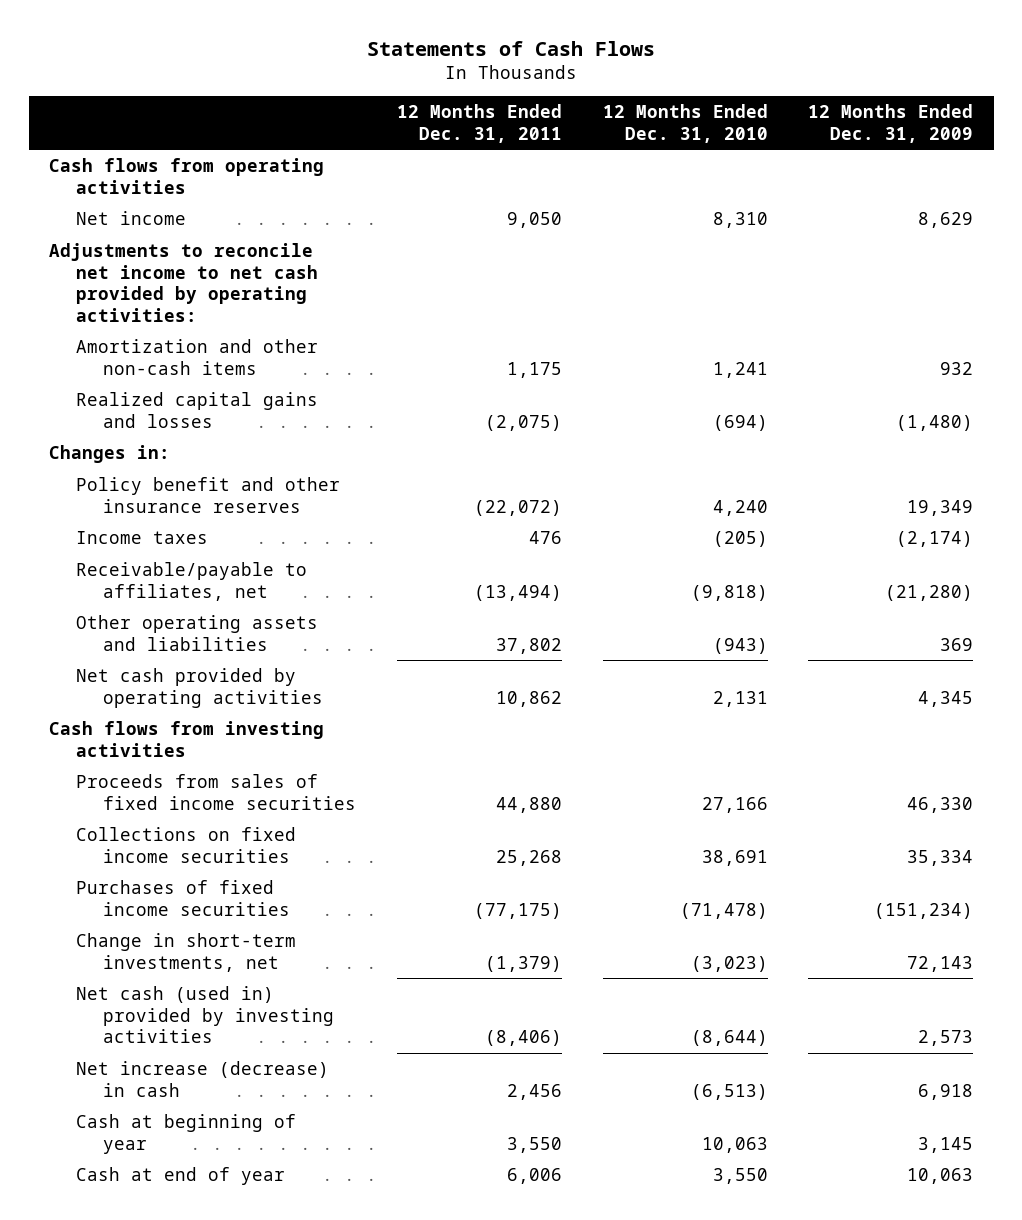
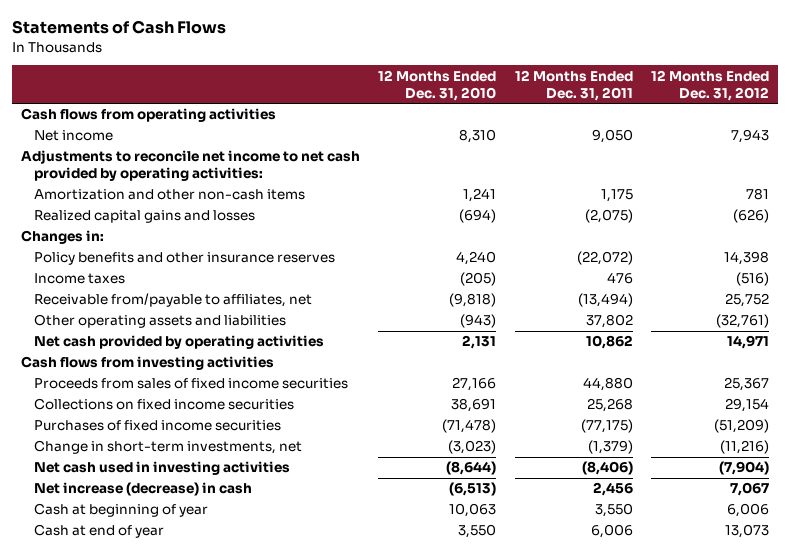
- | 12 Months Ended Dec. 31, 2011 | 12 Months Ended Dec. 31, 2010 | 12 Months Ended Dec. 31, 2009
+ | 12 Months Ended Dec. 31, 2010 | 12 Months Ended Dec. 31, 2011 | 12 Months Ended Dec. 31, 2012
- Policy benefit and other insurance reserves | (22,072) | 4,240 | 19,349
+ Policy benefits and other insurance reserves | 4,240 | (22,072) | 14,398
- Receivable/payable to affiliates, net | (13,494) | (9,818) | (21,280)
+ Receivable from/payable to affiliates, net | (9,818) | (13,494) | 25,752
- Net cash (used in) provided by investing activities | (8,406) | (8,644) | 2,573
+ Net cash used in investing activities | (8,644) | (8,406) | (7,904)

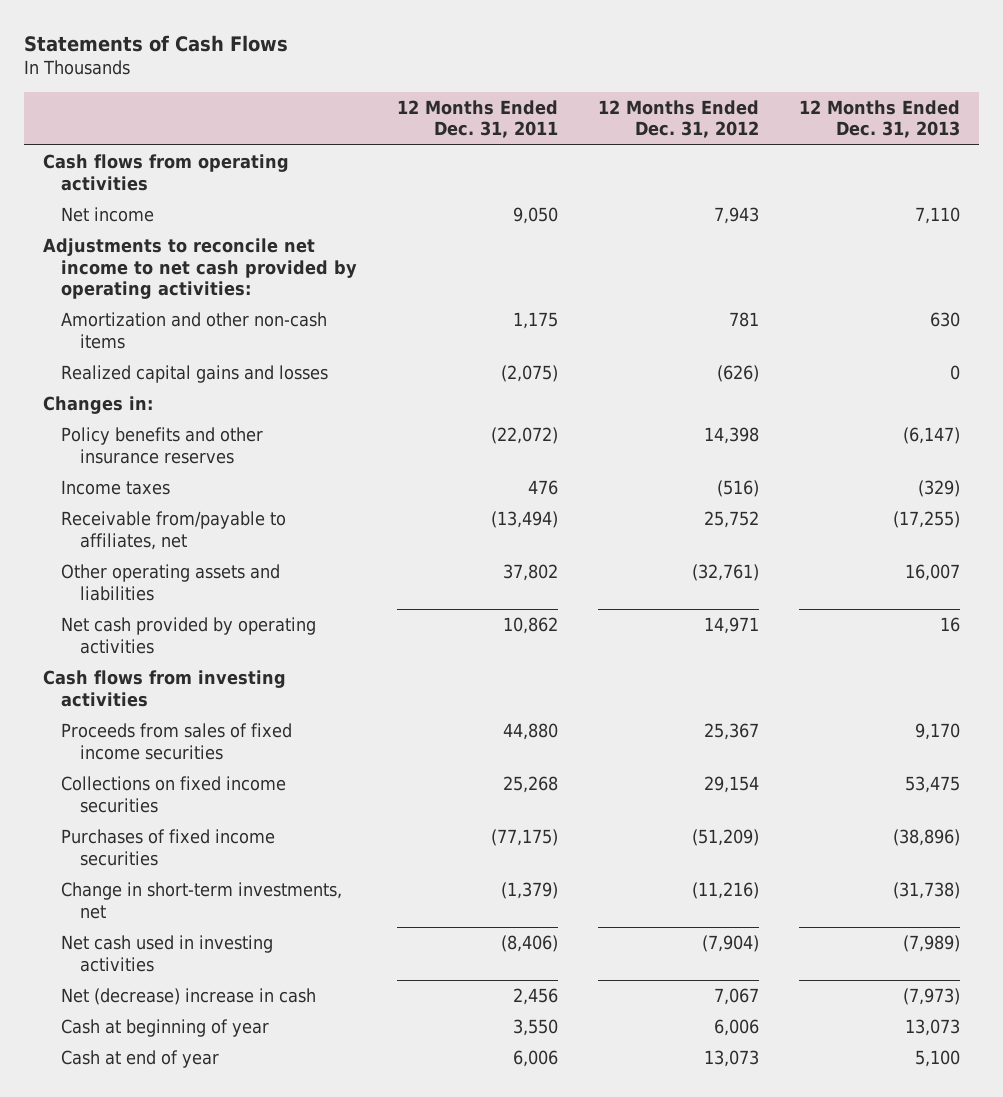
- | 12 Months Ended Dec. 31, 2010 | 12 Months Ended Dec. 31, 2011 | 12 Months Ended Dec. 31, 2012
+ | 12 Months Ended Dec. 31, 2011 | 12 Months Ended Dec. 31, 2012 | 12 Months Ended Dec. 31, 2013
- Net increase (decrease) in cash | (6,513) | 2,456 | 7,067
+ Net (decrease) increase in cash | 2,456 | 7,067 | (7,973)

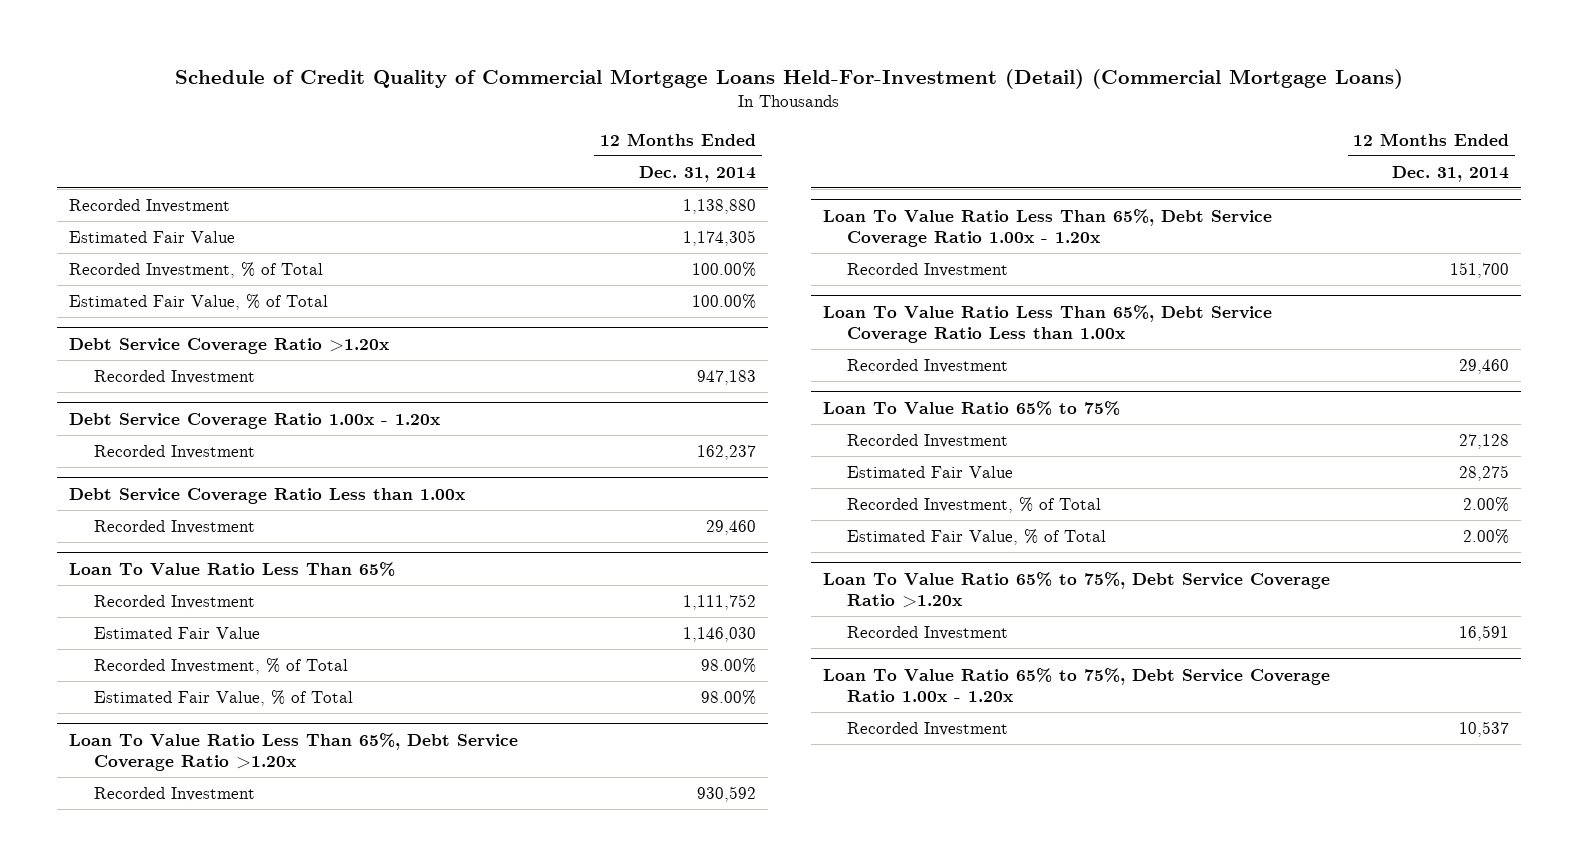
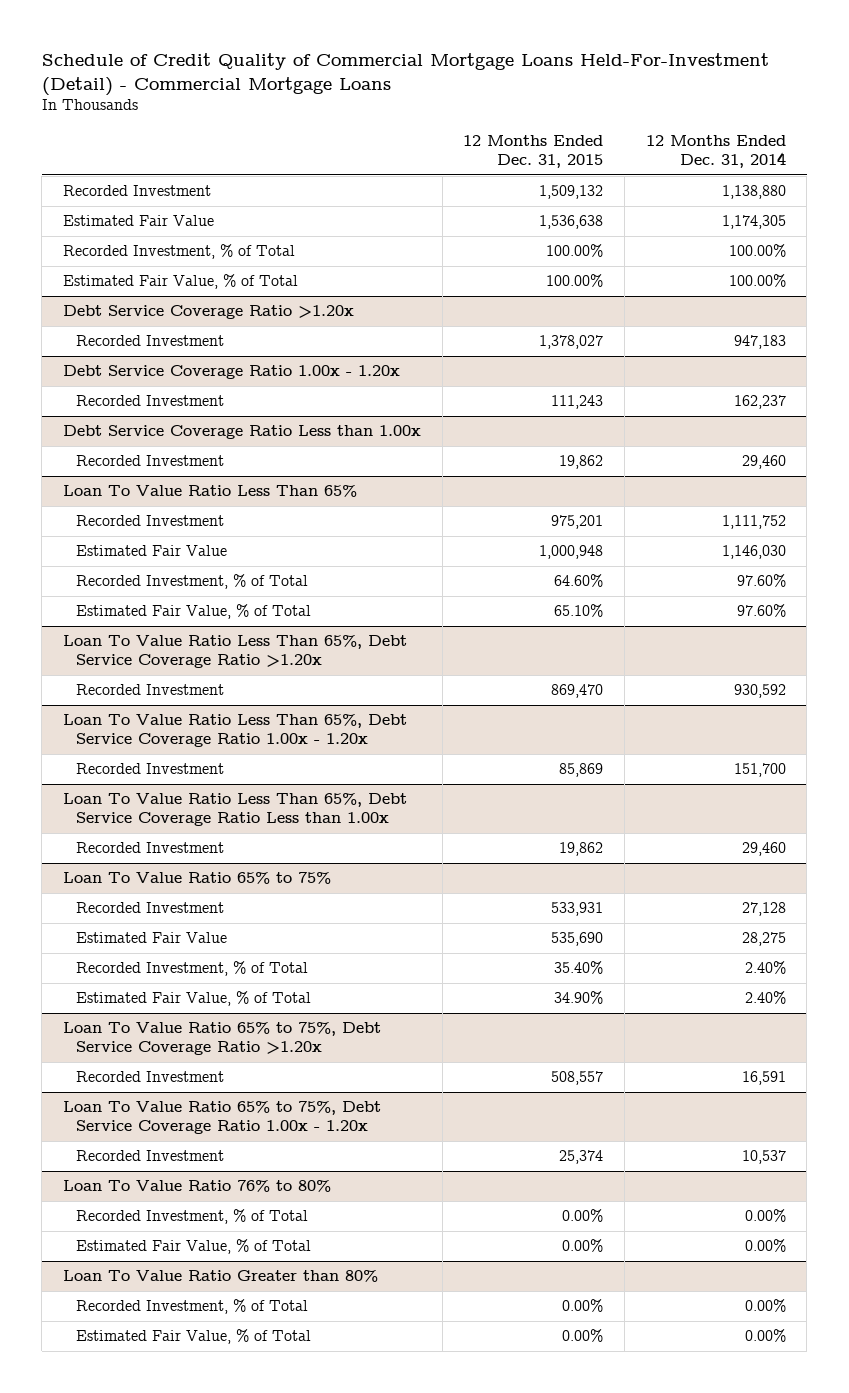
- Schedule of Credit Quality of Commercial Mortgage Loans Held-For-Investment (Detail) (Commercial Mortgage Loans)
+ Schedule of Credit Quality of Commercial Mortgage Loans Held-For-Investment (Detail) - Commercial Mortgage Loans
- | 12 Months Ended Dec. 31, 2014
+ | 12 Months Ended Dec. 31, 2015 | 12 Months Ended Dec. 31, 2014
@ Loan To Value Ratio Less Than 65%
- Recorded Investment, % of Total | 98.00%
- Estimated Fair Value, % of Total | 98.00%
+ Recorded Investment, % of Total | 64.60% | 97.60%
+ Estimated Fair Value, % of Total | 65.10% | 97.60%
@ Loan To Value Ratio 65% to 75%
- Recorded Investment, % of Total | 2.00%
- Estimated Fair Value, % of Total | 2.00%
+ Recorded Investment, % of Total | 35.40% | 2.40%
+ Estimated Fair Value, % of Total | 34.90% | 2.40%
+ Loan To Value Ratio 76% to 80%
+ Recorded Investment, % of Total | 0.00% | 0.00%
+ Estimated Fair Value, % of Total | 0.00% | 0.00%
+ Loan To Value Ratio Greater than 80%
+ Recorded Investment, % of Total | 0.00% | 0.00%
+ Estimated Fair Value, % of Total | 0.00% | 0.00%

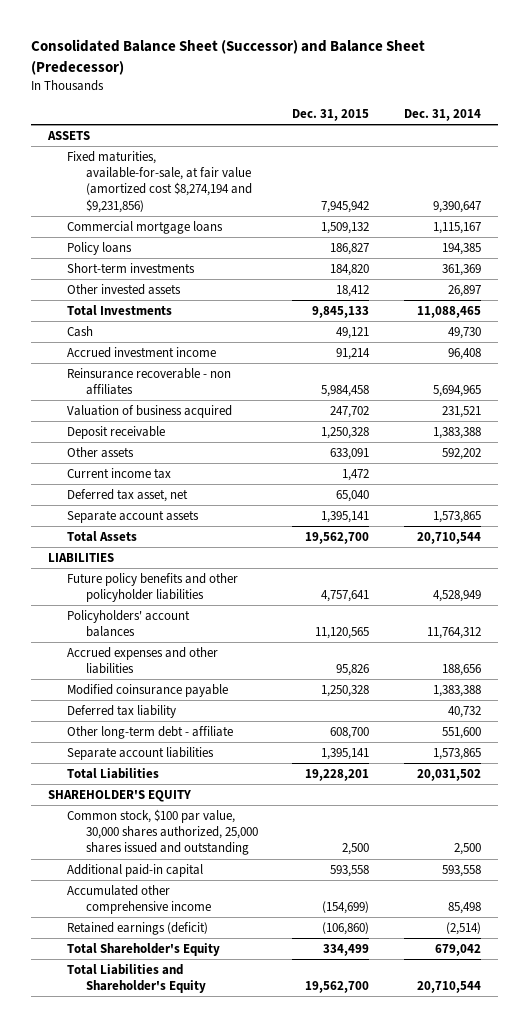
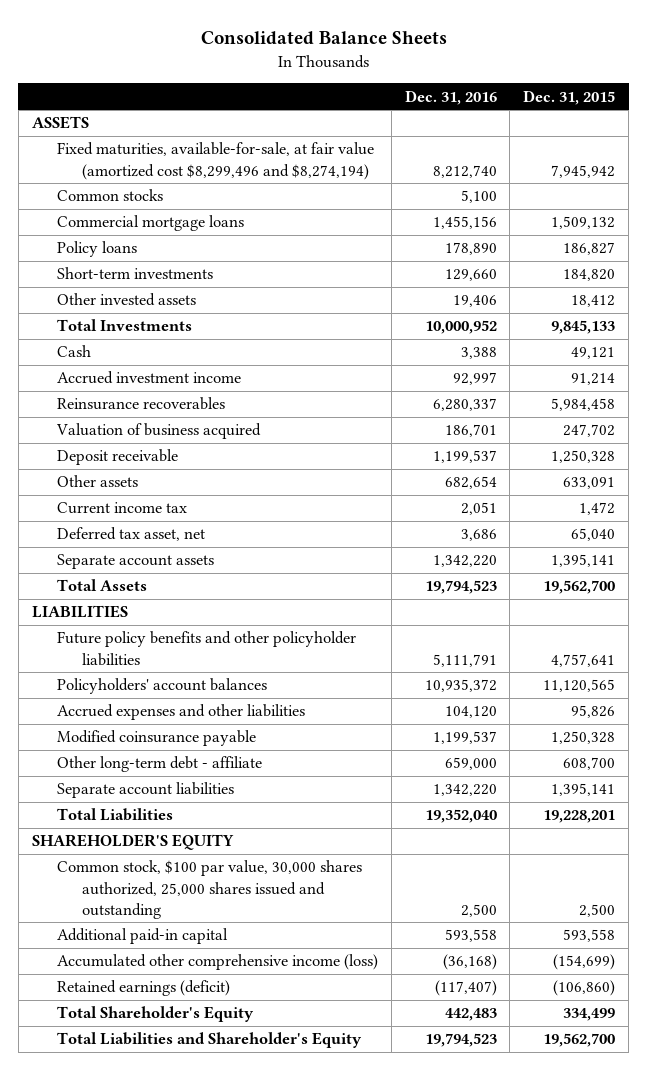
- Consolidated Balance Sheet (Successor) and Balance Sheet (Predecessor)
+ Consolidated Balance Sheets
- | Dec. 31, 2015 | Dec. 31, 2014
+ | Dec. 31, 2016 | Dec. 31, 2015
- Fixed maturities, available-for-sale, at fair value (amortized cost $8,274,194 and $9,231,856) | 7,945,942 | 9,390,647
+ Fixed maturities, available-for-sale, at fair value (amortized cost $8,299,496 and $8,274,194) | 8,212,740 | 7,945,942
+ Common stocks | 5,100 |
- Reinsurance recoverable - non affiliates | 5,984,458 | 5,694,965
+ Reinsurance recoverables | 6,280,337 | 5,984,458
- Deferred tax liability | | 40,732
- Accumulated other comprehensive income | (154,699) | 85,498
+ Accumulated other comprehensive income (loss) | (36,168) | (154,699)

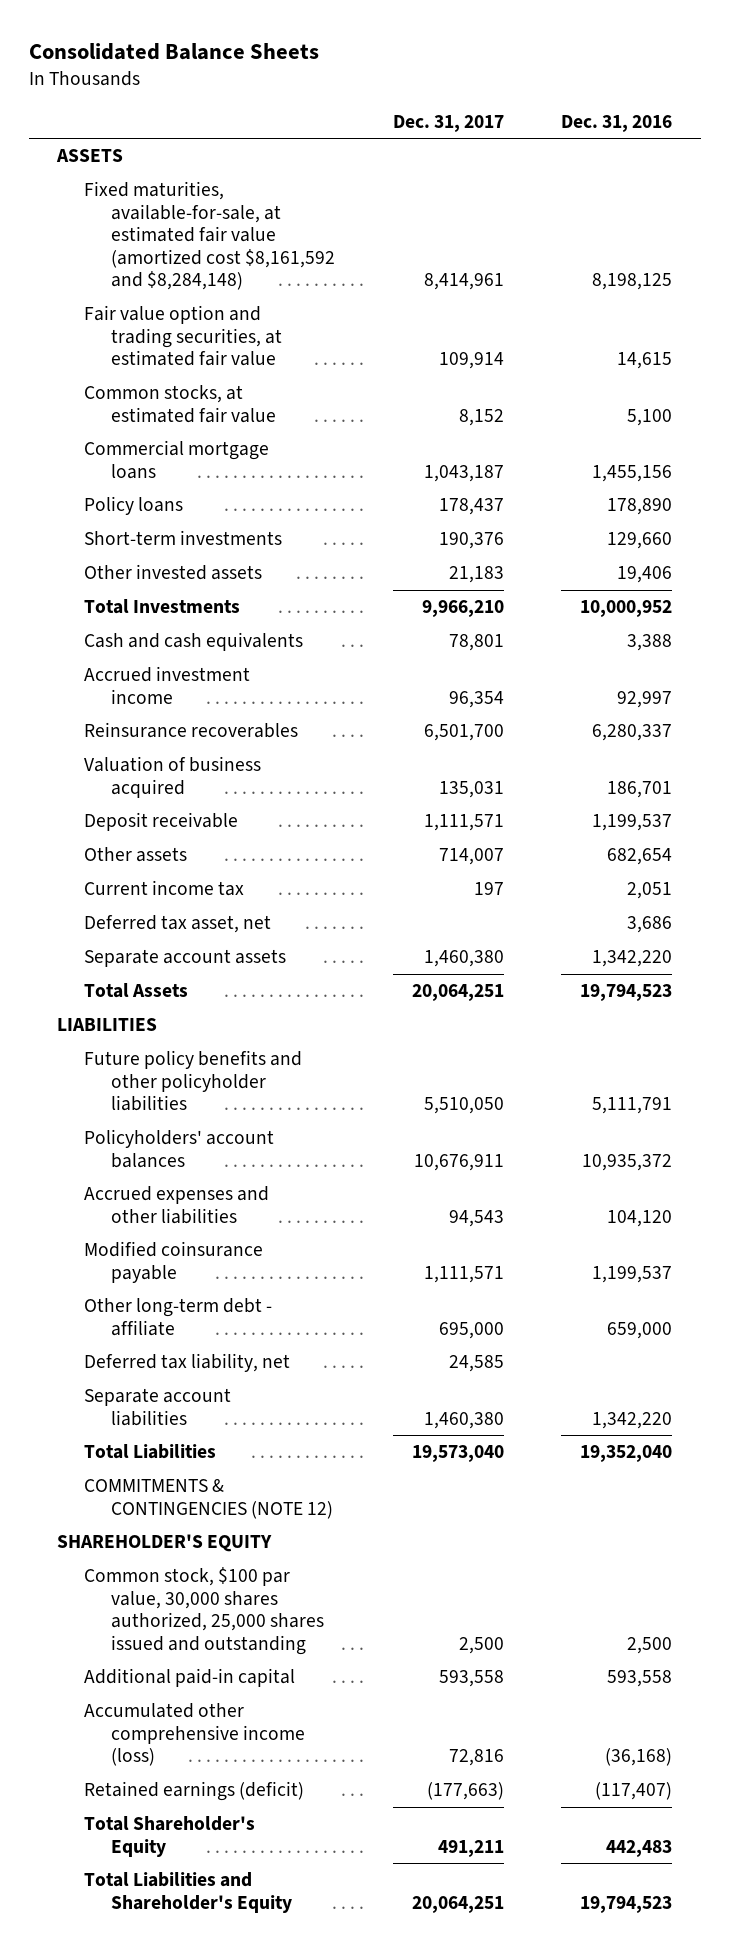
- | Dec. 31, 2016 | Dec. 31, 2015
+ | Dec. 31, 2017 | Dec. 31, 2016
- Fixed maturities, available-for-sale, at fair value (amortized cost $8,299,496 and $8,274,194) | 8,212,740 | 7,945,942
- Common stocks | 5,100 |
+ Fixed maturities, available-for-sale, at estimated fair value (amortized cost $8,161,592 and $8,284,148) | 8,414,961 | 8,198,125
+ Fair value option and trading securities, at estimated fair value | 109,914 | 14,615
+ Common stocks, at estimated fair value | 8,152 | 5,100
- Cash | 3,388 | 49,121
+ Cash and cash equivalents | 78,801 | 3,388
+ Deferred tax liability, net | 24,585 |
+ COMMITMENTS & CONTINGENCIES (NOTE 12)

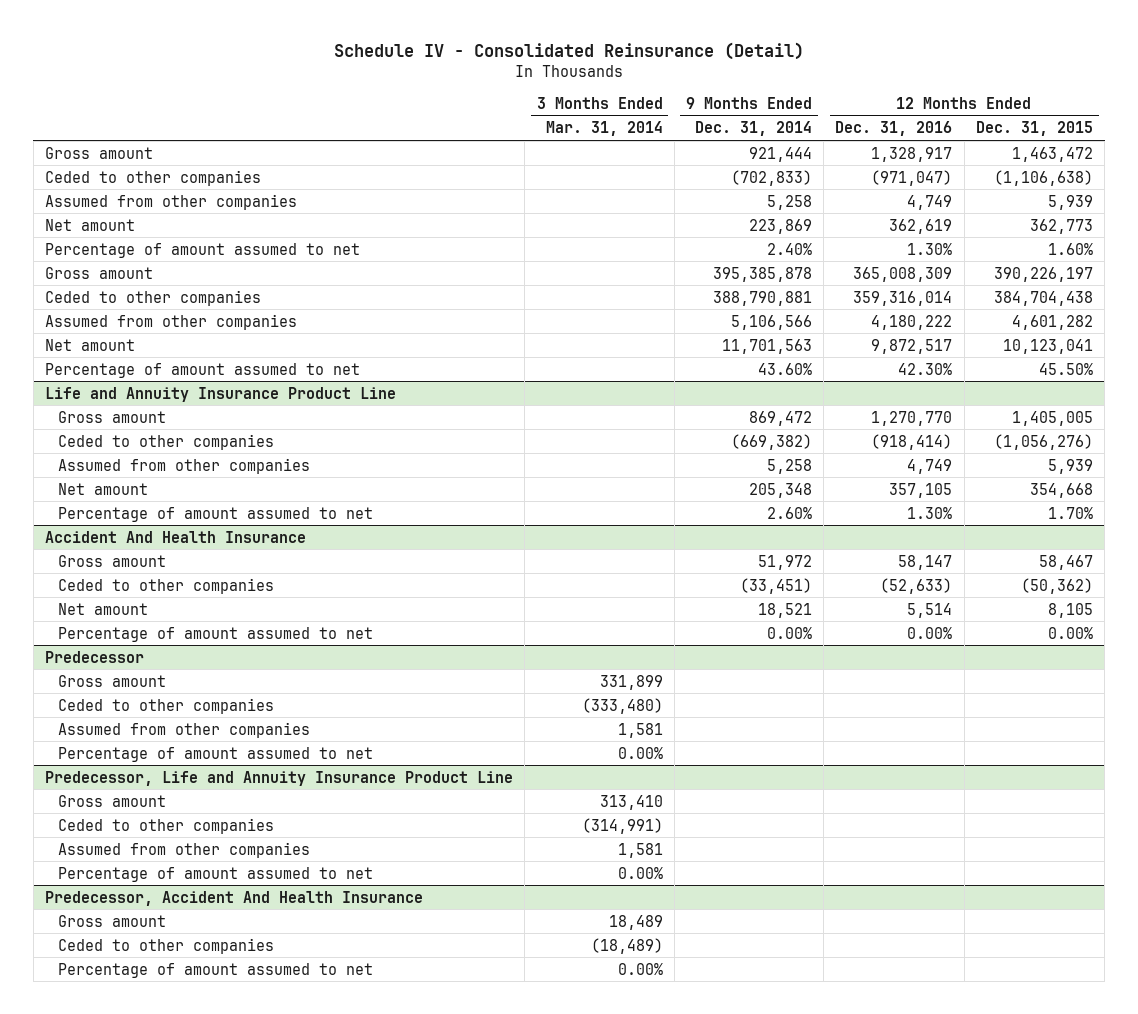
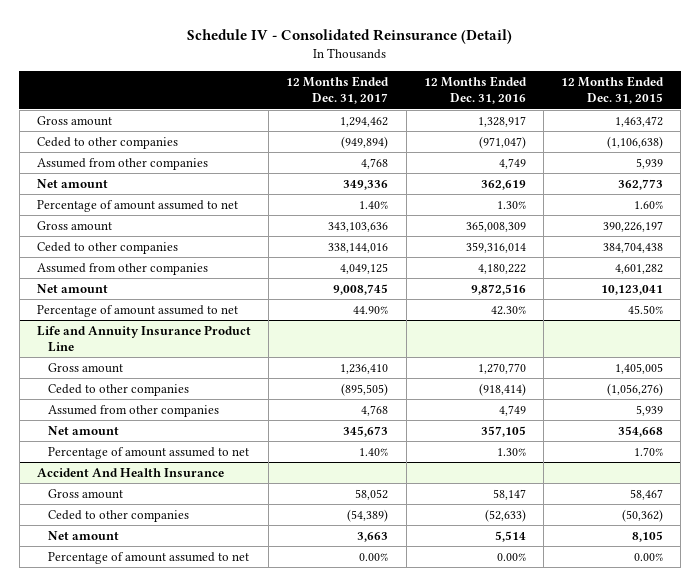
- | 3 Months Ended Mar. 31, 2014 | 9 Months Ended Dec. 31, 2014 | 12 Months Ended Dec. 31, 2016 | 12 Months Ended Dec. 31, 2015
+ | 12 Months Ended Dec. 31, 2017 | 12 Months Ended Dec. 31, 2016 | 12 Months Ended Dec. 31, 2015
- Net amount | | 11,701,563 | 9,872,517 | 10,123,041
+ Net amount | 9,008,745 | 9,872,516 | 10,123,041
- Predecessor
- Gross amount | 331,899 | | |
- Ceded to other companies | (333,480) | | |
- Assumed from other companies | 1,581 | | |
- Percentage of amount assumed to net | 0.00% | | |
- Predecessor, Life and Annuity Insurance Product Line
- Gross amount | 313,410 | | |
- Ceded to other companies | (314,991) | | |
- Assumed from other companies | 1,581 | | |
- Percentage of amount assumed to net | 0.00% | | |
- Predecessor, Accident And Health Insurance
- Gross amount | 18,489 | | |
- Ceded to other companies | (18,489) | | |
- Percentage of amount assumed to net | 0.00% | | |

